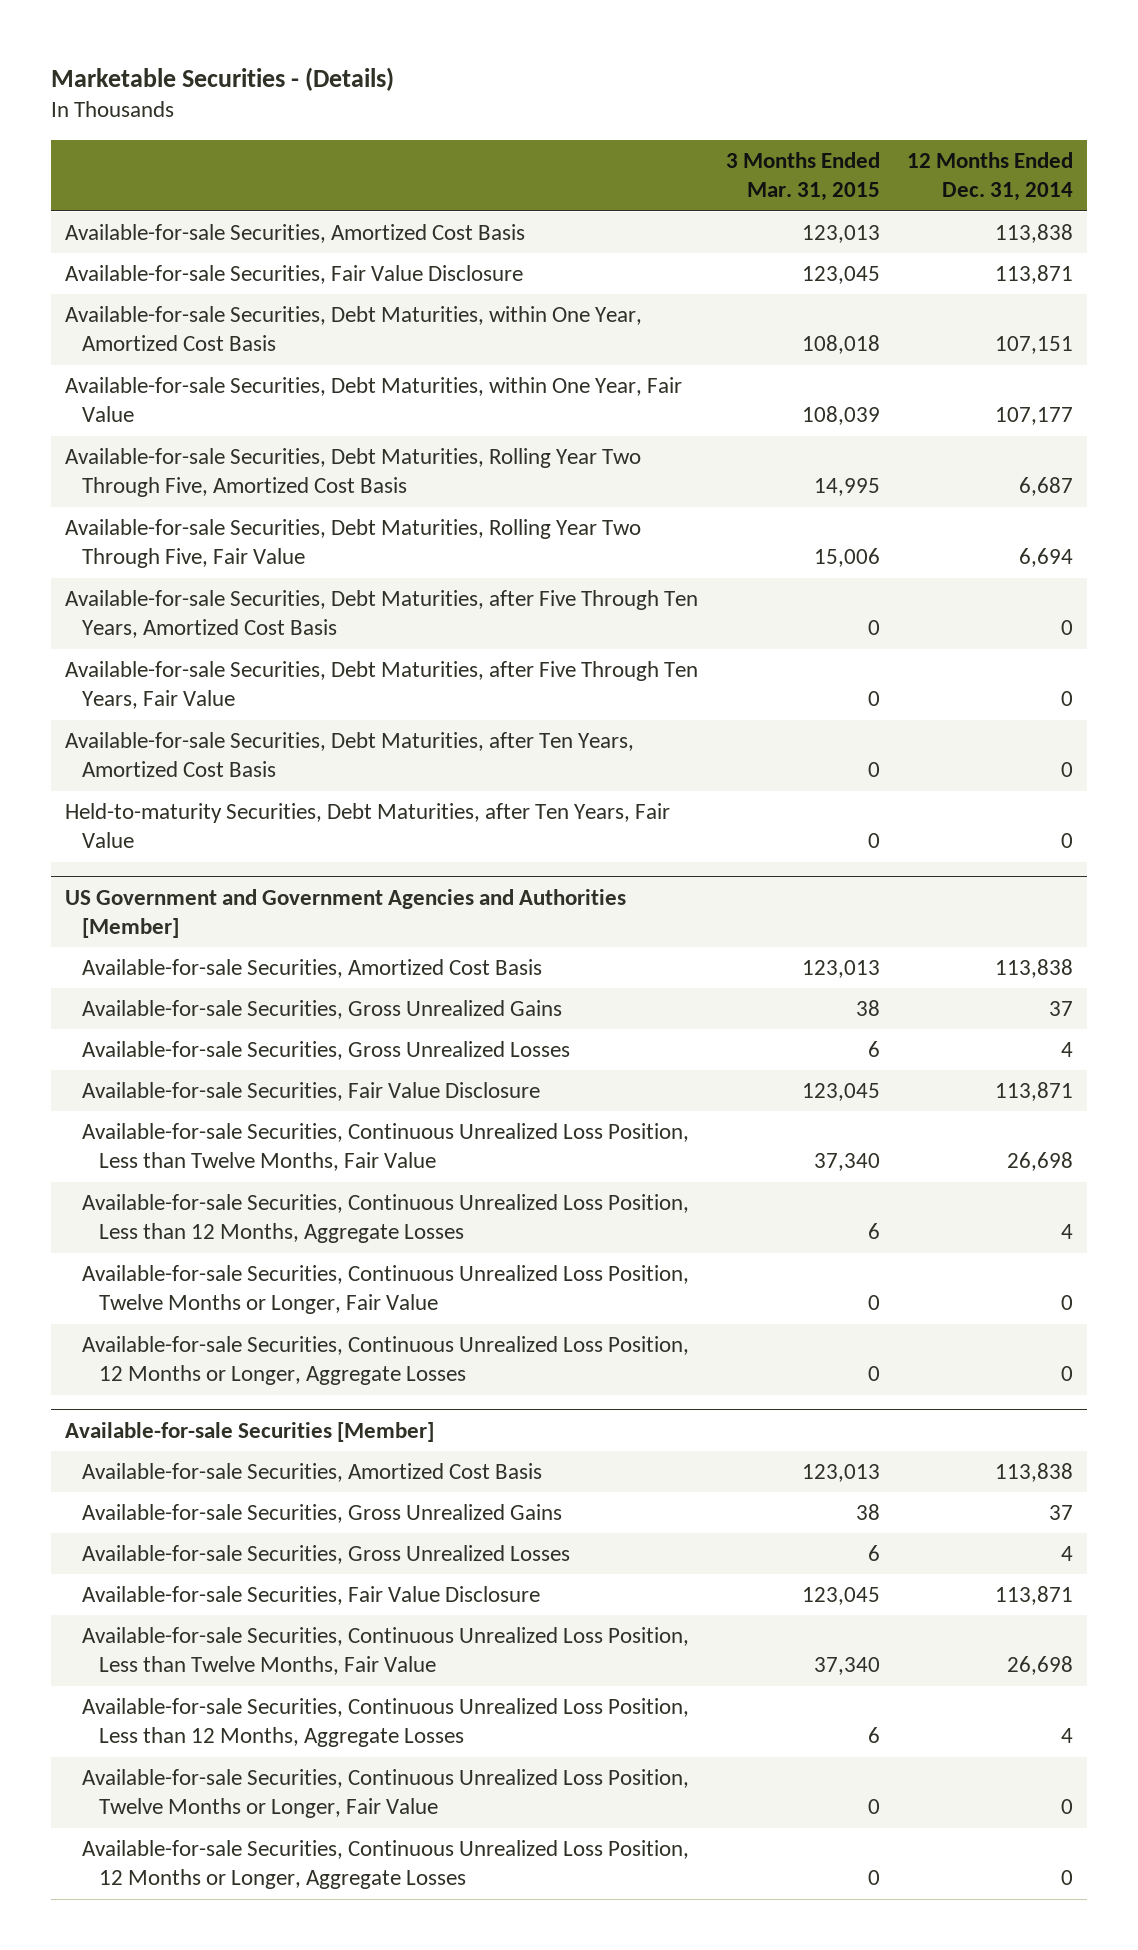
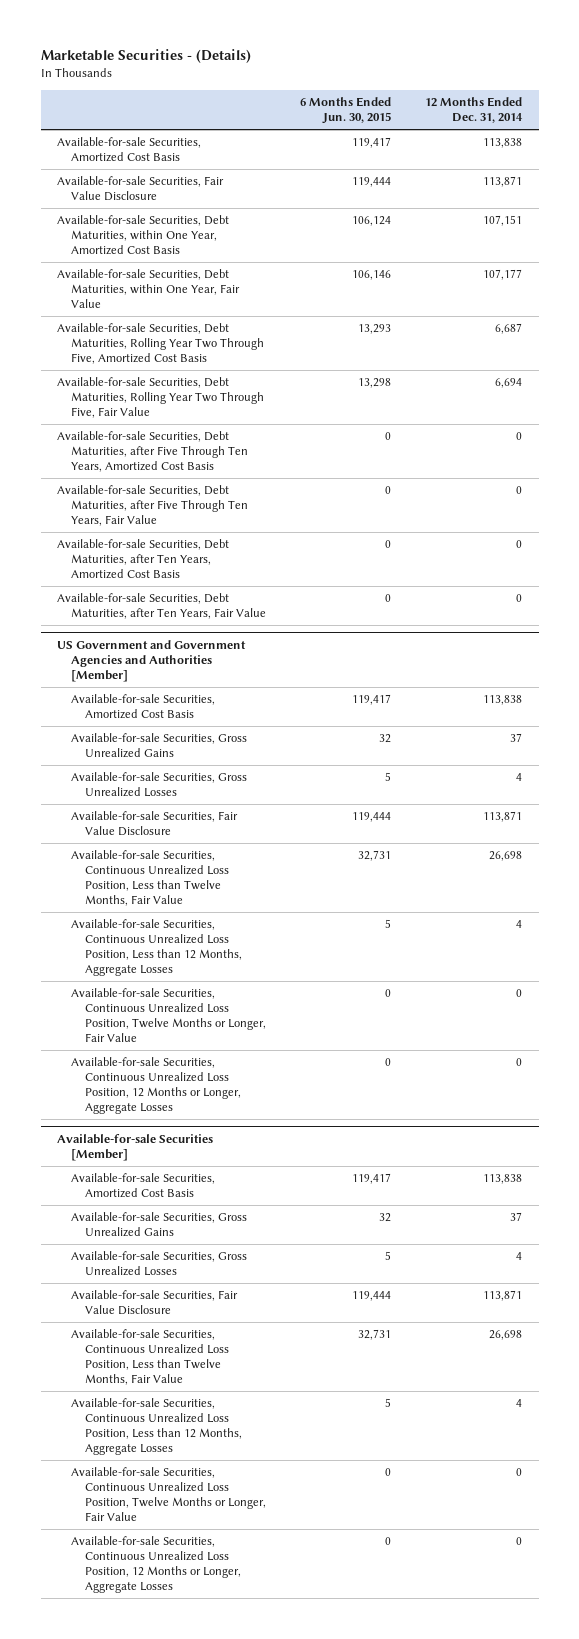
- | 3 Months Ended Mar. 31, 2015 | 12 Months Ended Dec. 31, 2014
+ | 6 Months Ended Jun. 30, 2015 | 12 Months Ended Dec. 31, 2014
- Held-to-maturity Securities, Debt Maturities, after Ten Years, Fair Value | 0 | 0
+ Available-for-sale Securities, Debt Maturities, after Ten Years, Fair Value | 0 | 0

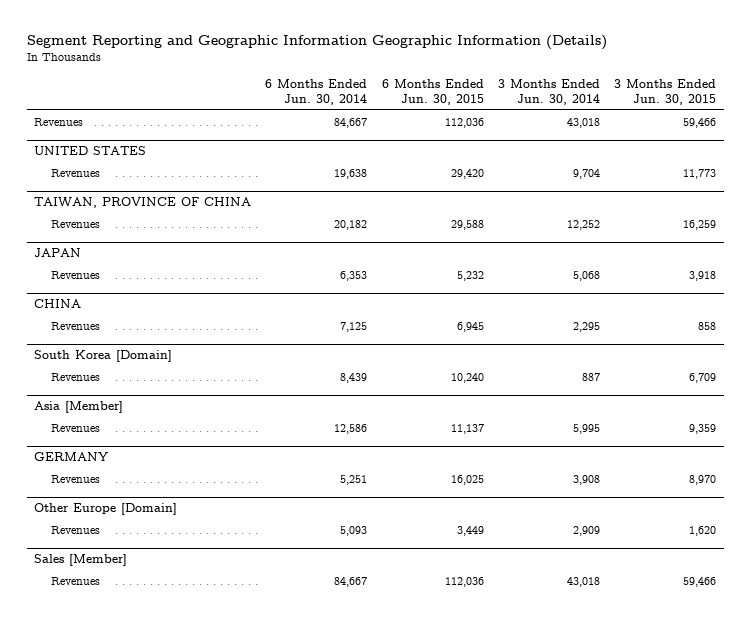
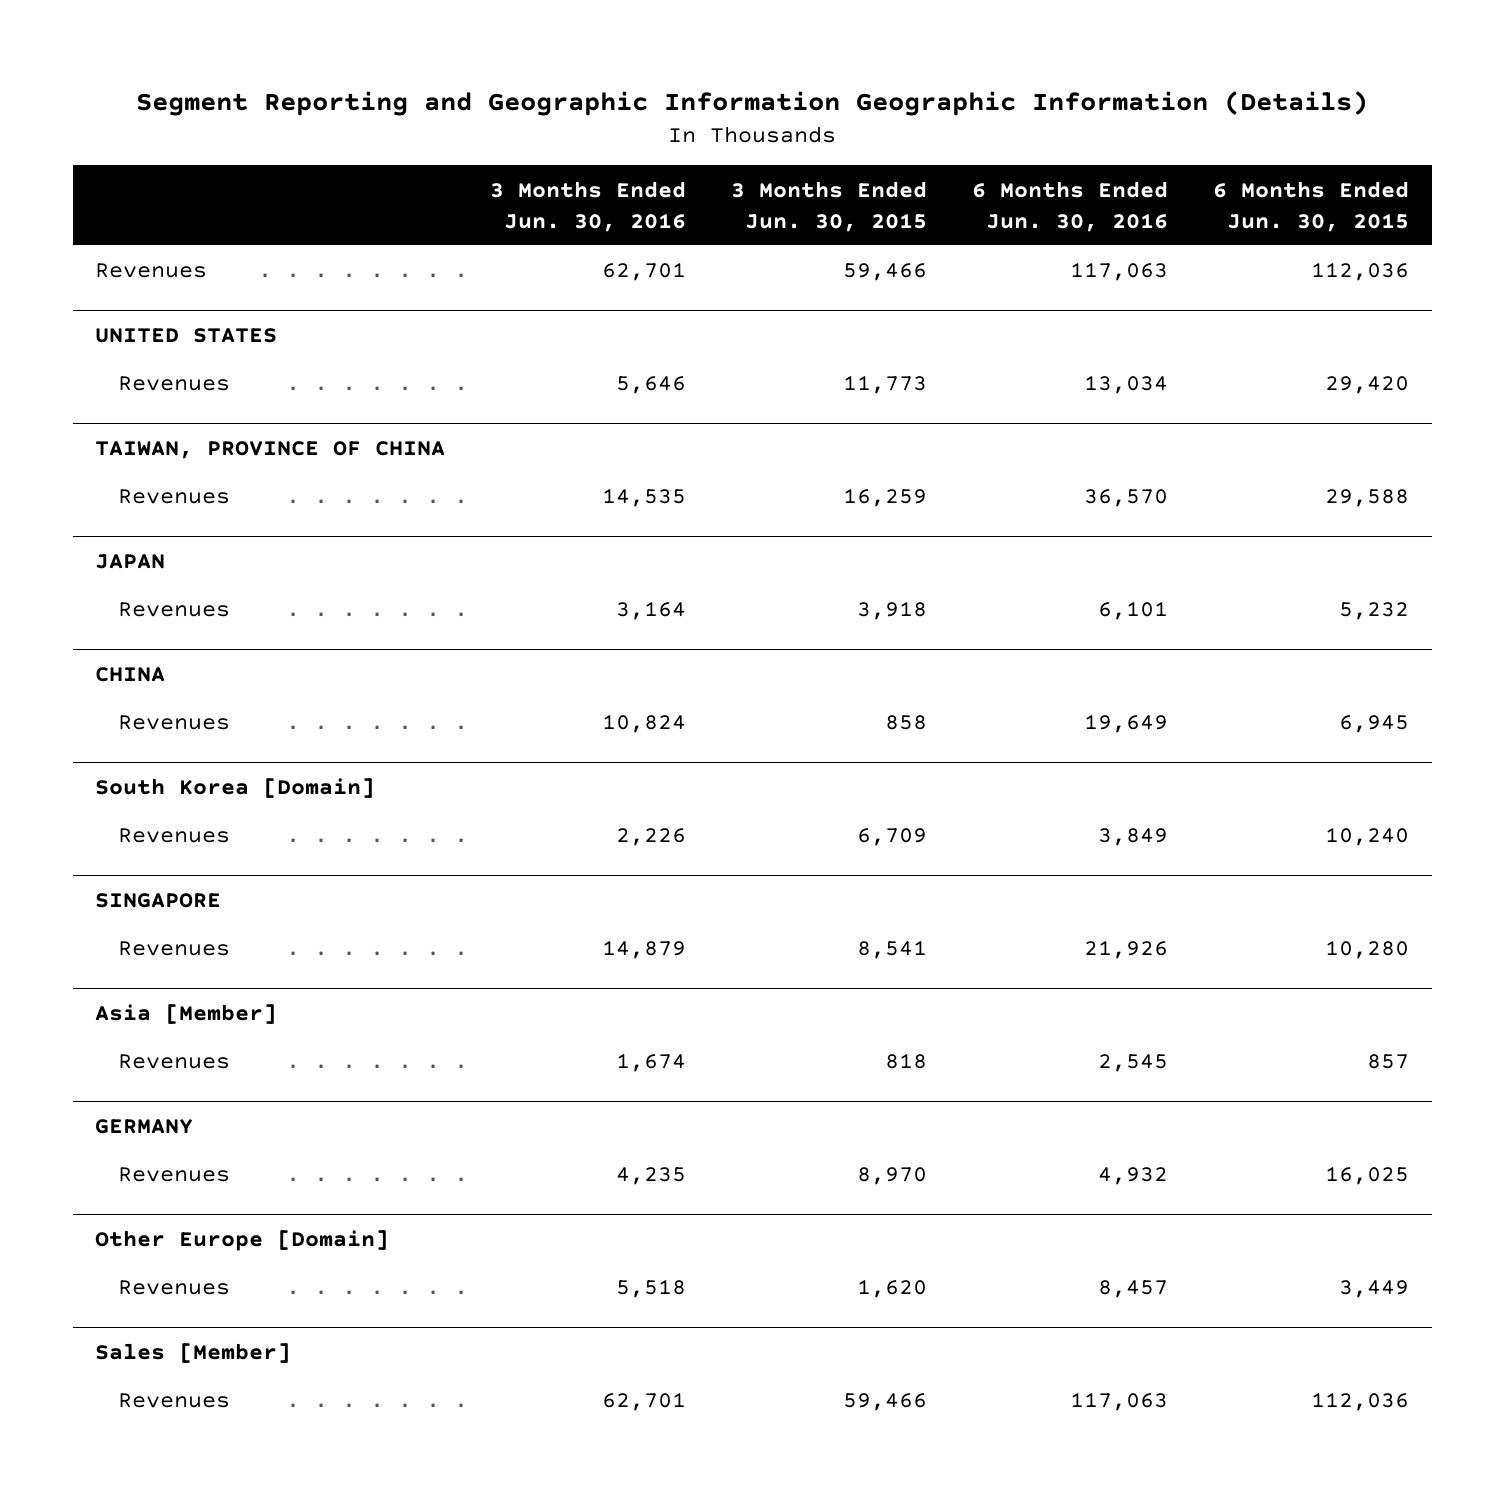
- | 6 Months Ended Jun. 30, 2014 | 6 Months Ended Jun. 30, 2015 | 3 Months Ended Jun. 30, 2014 | 3 Months Ended Jun. 30, 2015
+ | 3 Months Ended Jun. 30, 2016 | 3 Months Ended Jun. 30, 2015 | 6 Months Ended Jun. 30, 2016 | 6 Months Ended Jun. 30, 2015
+ SINGAPORE
+ Revenues | 14,879 | 8,541 | 21,926 | 10,280
@ Asia [Member]
- Revenues | 12,586 | 11,137 | 5,995 | 9,359
+ Revenues | 1,674 | 818 | 2,545 | 857

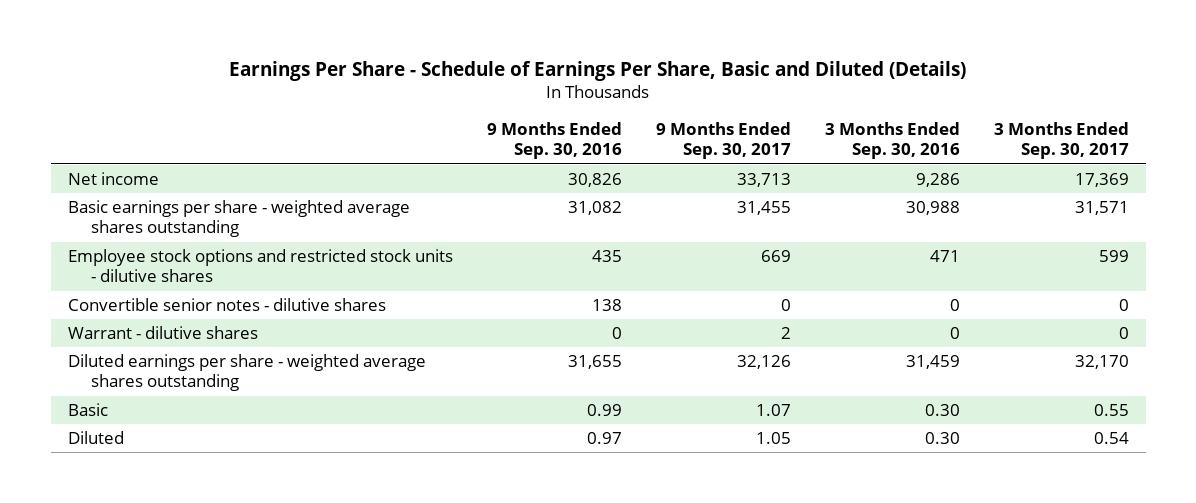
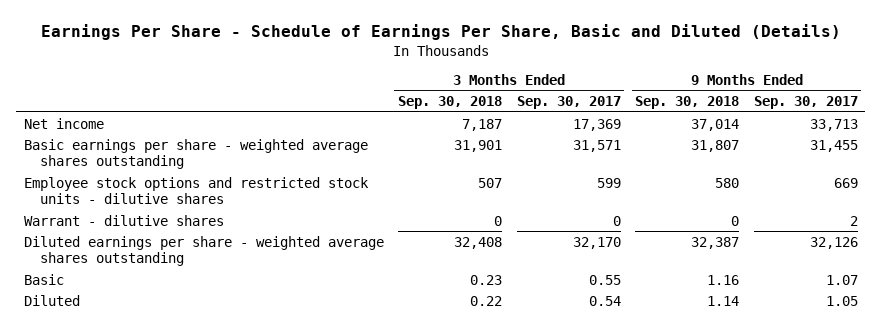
- | 9 Months Ended Sep. 30, 2016 | 9 Months Ended Sep. 30, 2017 | 3 Months Ended Sep. 30, 2016 | 3 Months Ended Sep. 30, 2017
+ | 3 Months Ended Sep. 30, 2018 | 3 Months Ended Sep. 30, 2017 | 9 Months Ended Sep. 30, 2018 | 9 Months Ended Sep. 30, 2017
- Convertible senior notes - dilutive shares | 138 | 0 | 0 | 0

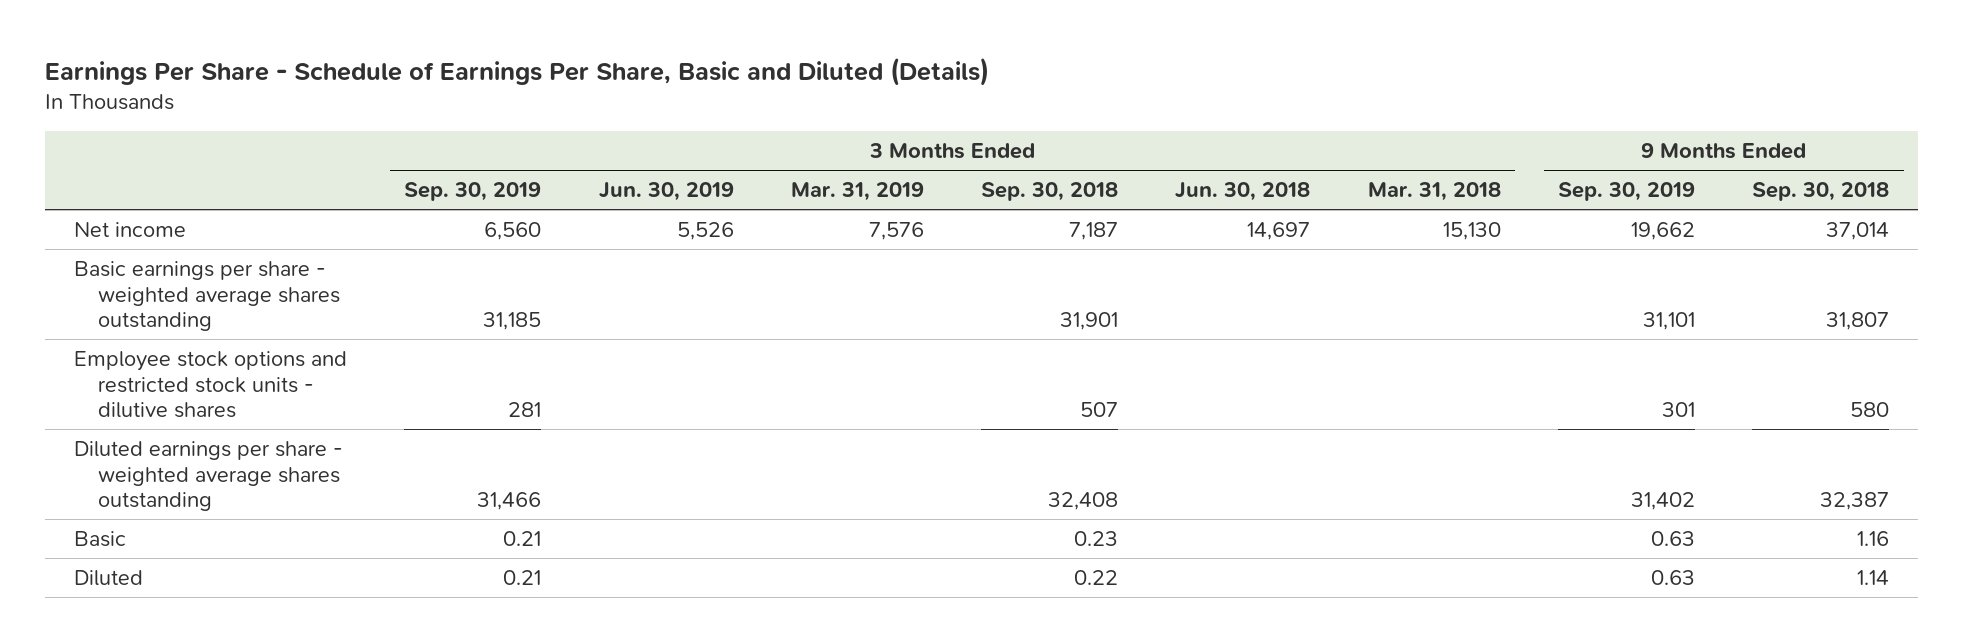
- | 3 Months Ended Sep. 30, 2018 | 3 Months Ended Sep. 30, 2017 | 9 Months Ended Sep. 30, 2018 | 9 Months Ended Sep. 30, 2017
+ | 3 Months Ended Sep. 30, 2019 | 3 Months Ended Jun. 30, 2019 | 3 Months Ended Mar. 31, 2019 | 3 Months Ended Sep. 30, 2018 | 3 Months Ended Jun. 30, 2018 | 3 Months Ended Mar. 31, 2018 | 9 Months Ended Sep. 30, 2019 | 9 Months Ended Sep. 30, 2018
- Warrant - dilutive shares | 0 | 0 | 0 | 2

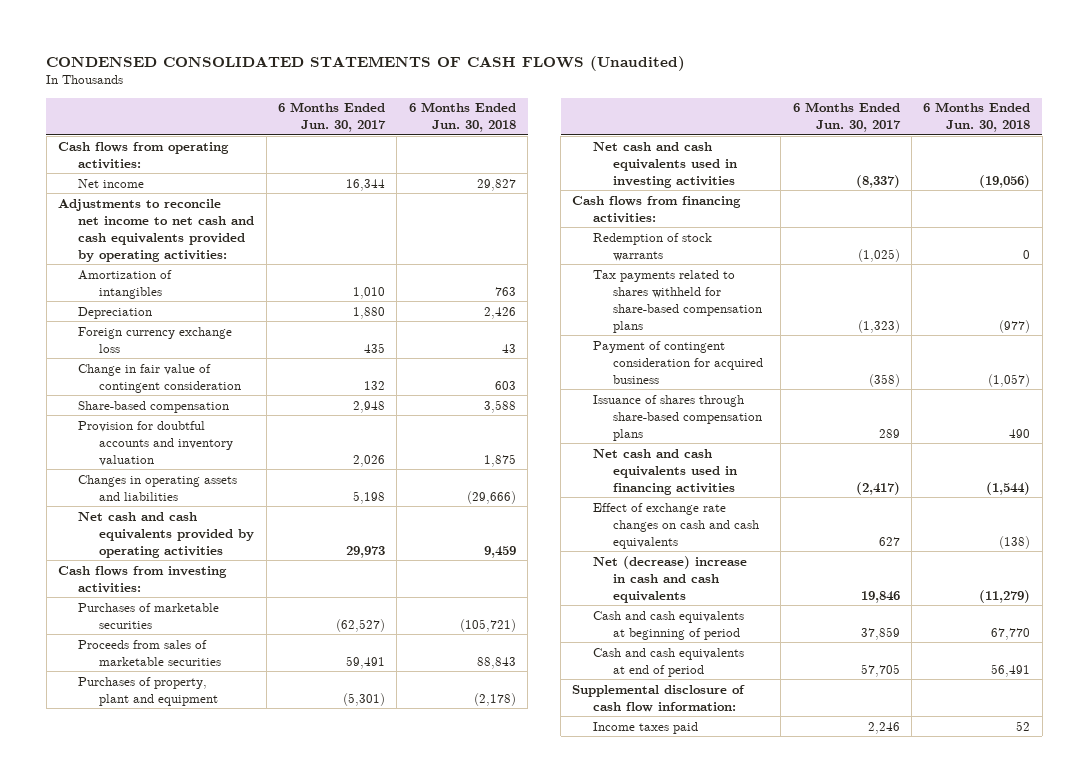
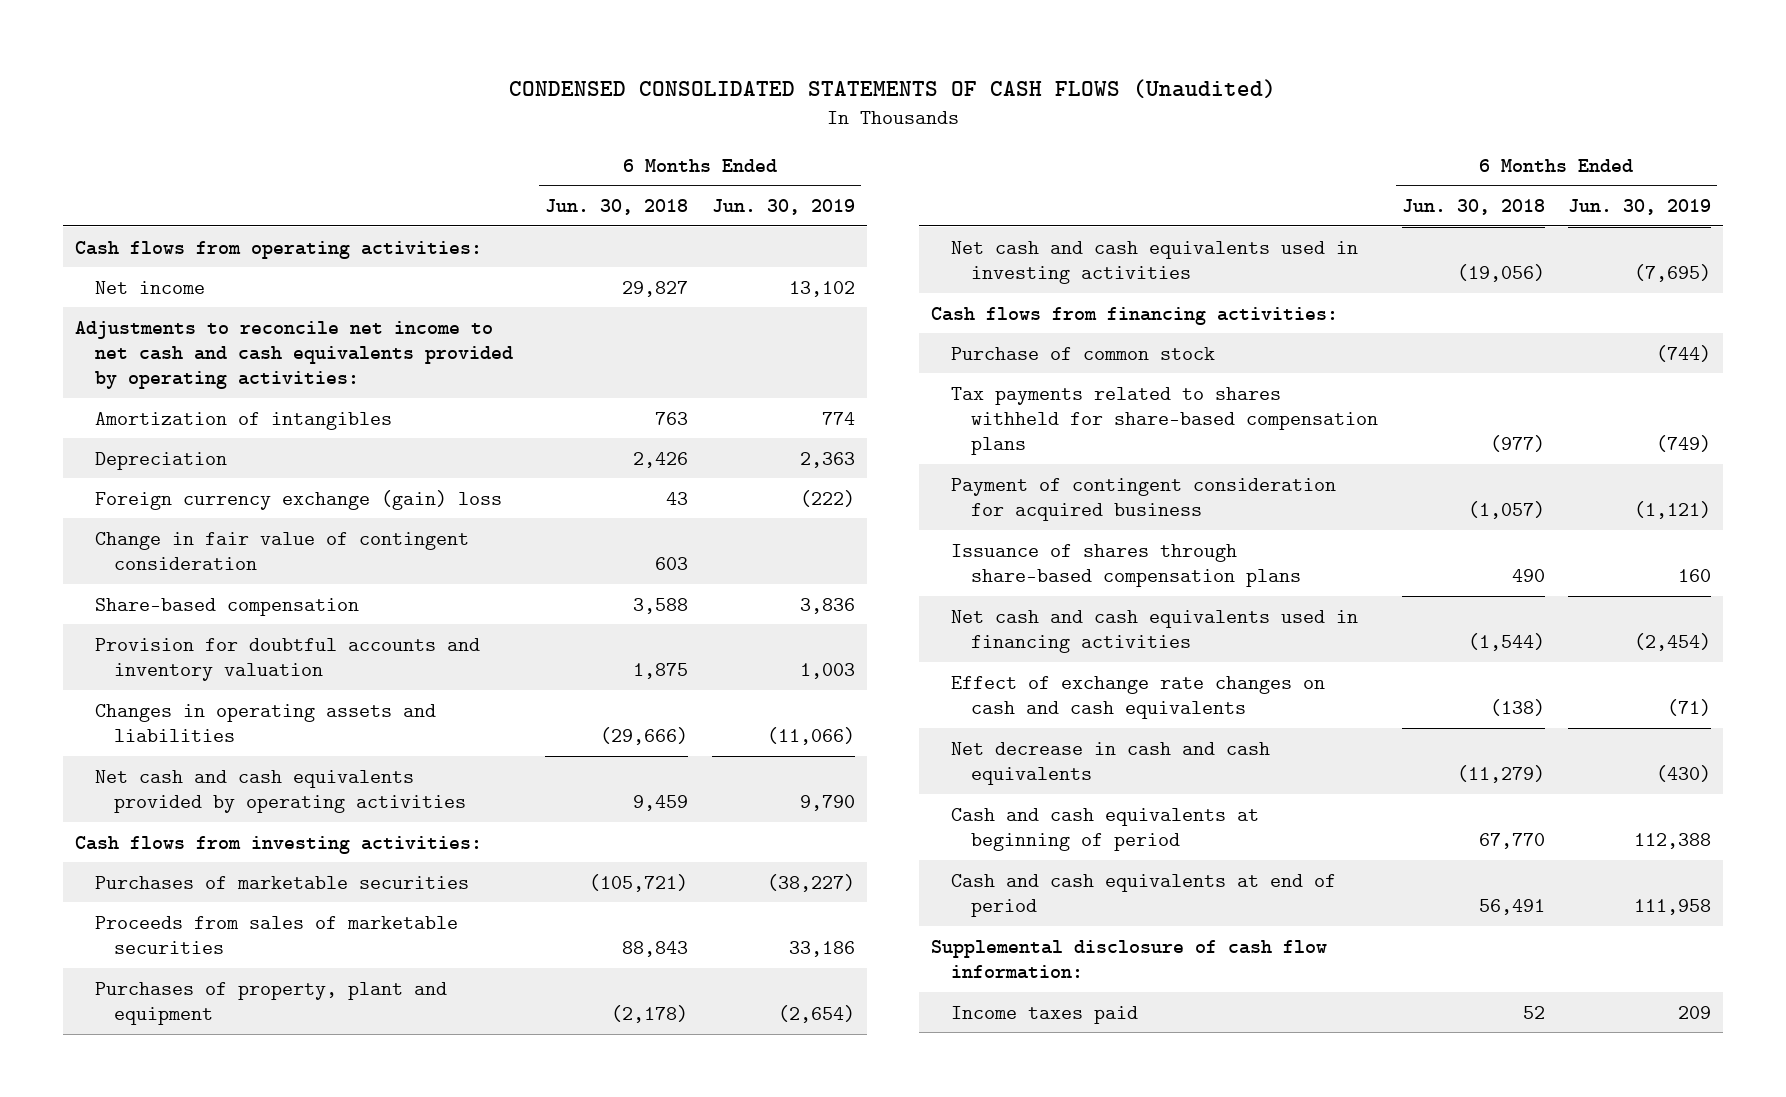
- | 6 Months Ended Jun. 30, 2017 | 6 Months Ended Jun. 30, 2018
+ | 6 Months Ended Jun. 30, 2018 | 6 Months Ended Jun. 30, 2019
- Foreign currency exchange loss | 435 | 43
+ Foreign currency exchange (gain) loss | 43 | (222)
- Redemption of stock warrants | (1,025) | 0
+ Purchase of common stock | | (744)
- Net (decrease) increase in cash and cash equivalents | 19,846 | (11,279)
+ Net decrease in cash and cash equivalents | (11,279) | (430)

